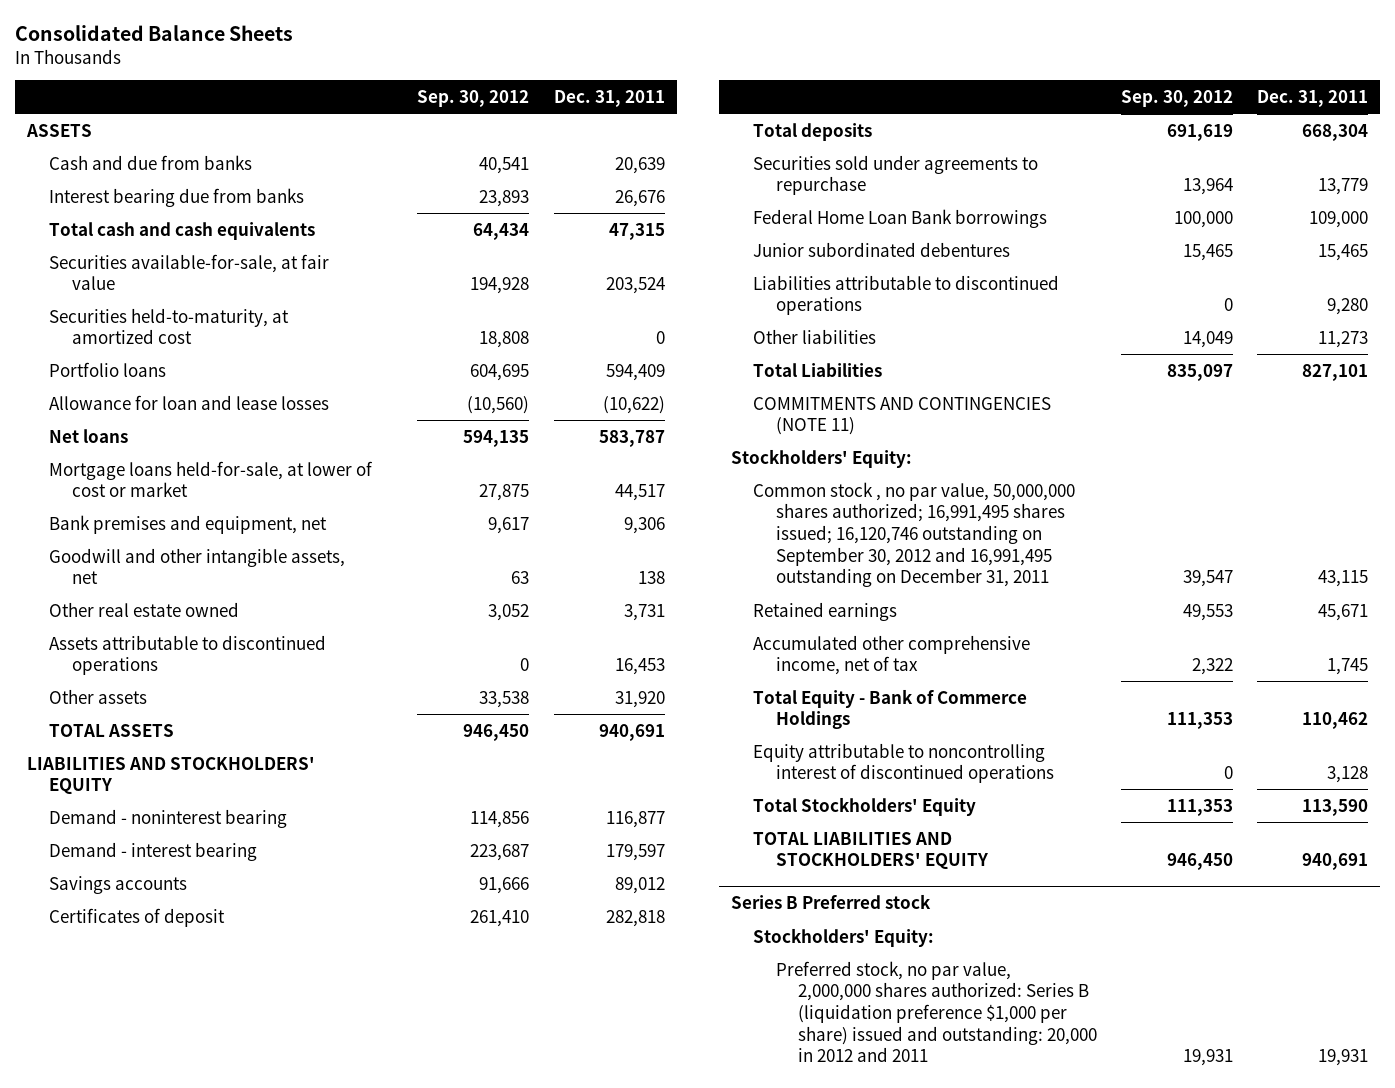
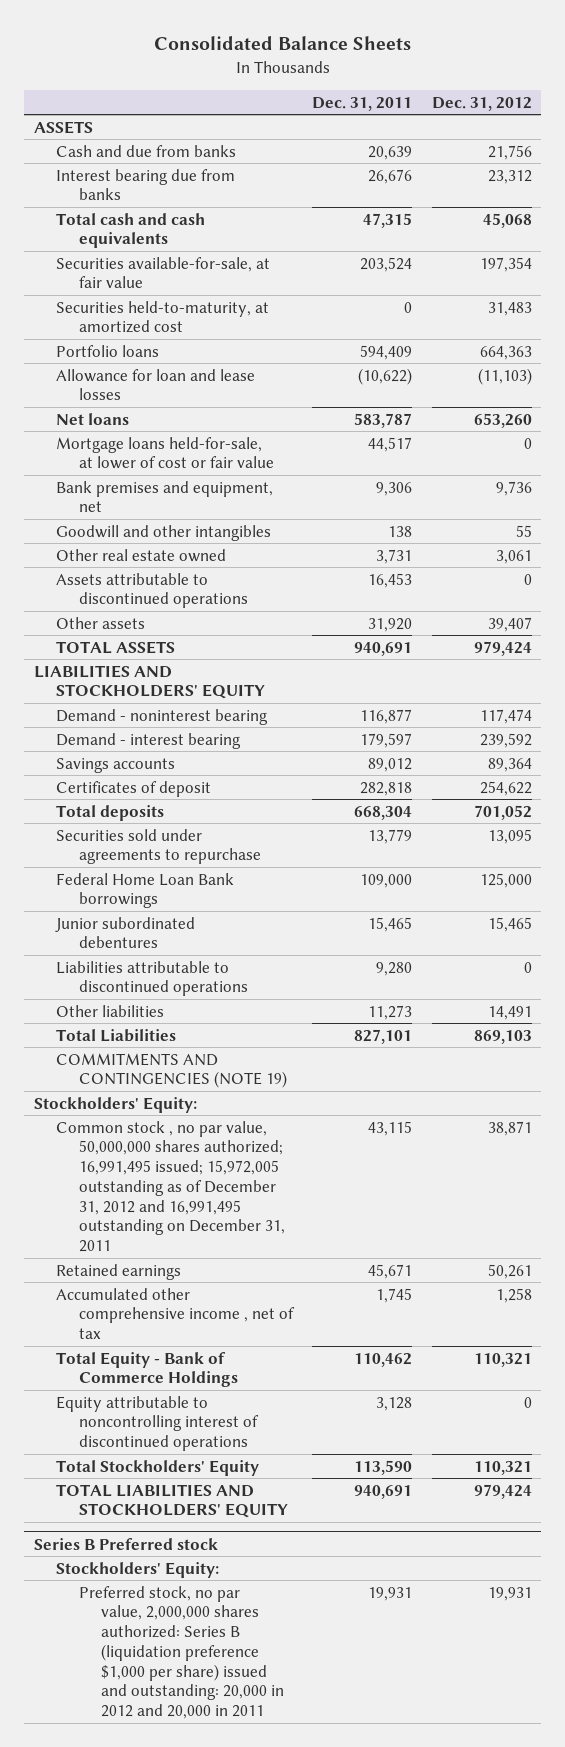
- | Sep. 30, 2012 | Dec. 31, 2011
+ | Dec. 31, 2011 | Dec. 31, 2012
- Mortgage loans held-for-sale, at lower of cost or market | 27,875 | 44,517
+ Mortgage loans held-for-sale, at lower of cost or fair value | 44,517 | 0
- Goodwill and other intangible assets, net | 63 | 138
+ Goodwill and other intangibles | 138 | 55
- COMMITMENTS AND CONTINGENCIES (NOTE 11)
+ COMMITMENTS AND CONTINGENCIES (NOTE 19)
- Common stock , no par value, 50,000,000 shares authorized; 16,991,495 shares issued; 16,120,746 outstanding on September 30, 2012 and 16,991,495 outstanding on December 31, 2011 | 39,547 | 43,115
+ Common stock , no par value, 50,000,000 shares authorized; 16,991,495 issued; 15,972,005 outstanding as of December 31, 2012 and 16,991,495 outstanding on December 31, 2011 | 43,115 | 38,871
- Accumulated other comprehensive income, net of tax | 2,322 | 1,745
+ Accumulated other comprehensive income , net of tax | 1,745 | 1,258
@ Series B Preferred stock
- Preferred stock, no par value, 2,000,000 shares authorized: Series B (liquidation preference $1,000 per share) issued and outstanding: 20,000 in 2012 and 2011 | 19,931 | 19,931
+ Preferred stock, no par value, 2,000,000 shares authorized: Series B (liquidation preference $1,000 per share) issued and outstanding: 20,000 in 2012 and 20,000 in 2011 | 19,931 | 19,931

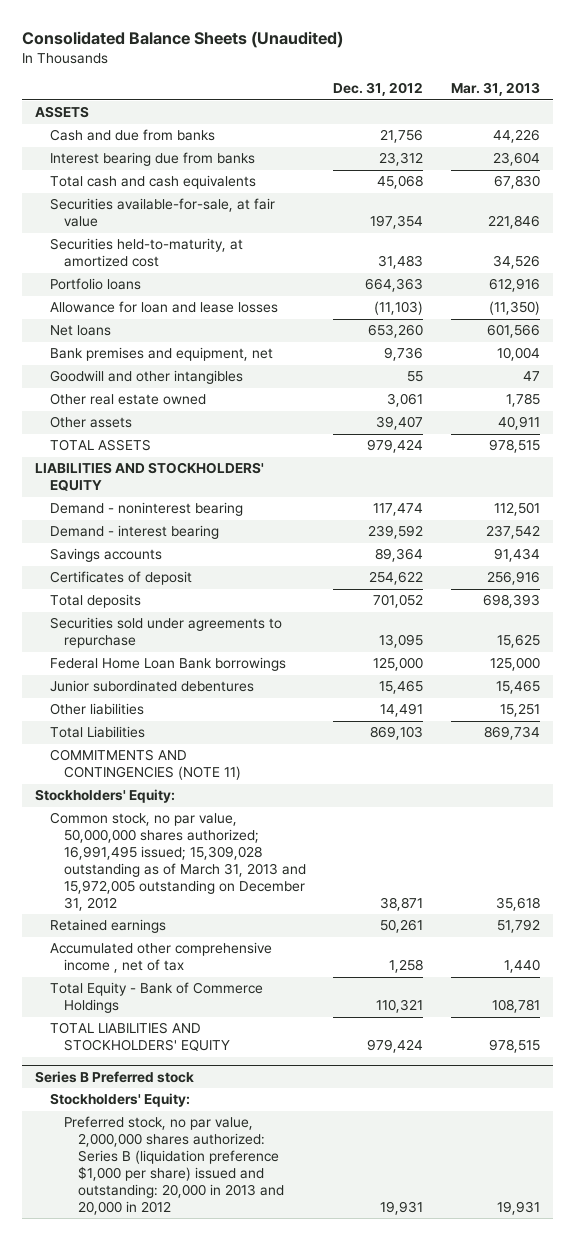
- Consolidated Balance Sheets
+ Consolidated Balance Sheets (Unaudited)
- | Dec. 31, 2011 | Dec. 31, 2012
+ | Dec. 31, 2012 | Mar. 31, 2013
- Mortgage loans held-for-sale, at lower of cost or fair value | 44,517 | 0
- Assets attributable to discontinued operations | 16,453 | 0
- Liabilities attributable to discontinued operations | 9,280 | 0
- COMMITMENTS AND CONTINGENCIES (NOTE 19)
+ COMMITMENTS AND CONTINGENCIES (NOTE 11)
- Common stock , no par value, 50,000,000 shares authorized; 16,991,495 issued; 15,972,005 outstanding as of December 31, 2012 and 16,991,495 outstanding on December 31, 2011 | 43,115 | 38,871
+ Common stock, no par value, 50,000,000 shares authorized; 16,991,495 issued; 15,309,028 outstanding as of March 31, 2013 and 15,972,005 outstanding on December 31, 2012 | 38,871 | 35,618
- Equity attributable to noncontrolling interest of discontinued operations | 3,128 | 0
- Total Stockholders' Equity | 113,590 | 110,321
@ Series B Preferred stock
- Preferred stock, no par value, 2,000,000 shares authorized: Series B (liquidation preference $1,000 per share) issued and outstanding: 20,000 in 2012 and 20,000 in 2011 | 19,931 | 19,931
+ Preferred stock, no par value, 2,000,000 shares authorized: Series B (liquidation preference $1,000 per share) issued and outstanding: 20,000 in 2013 and 20,000 in 2012 | 19,931 | 19,931

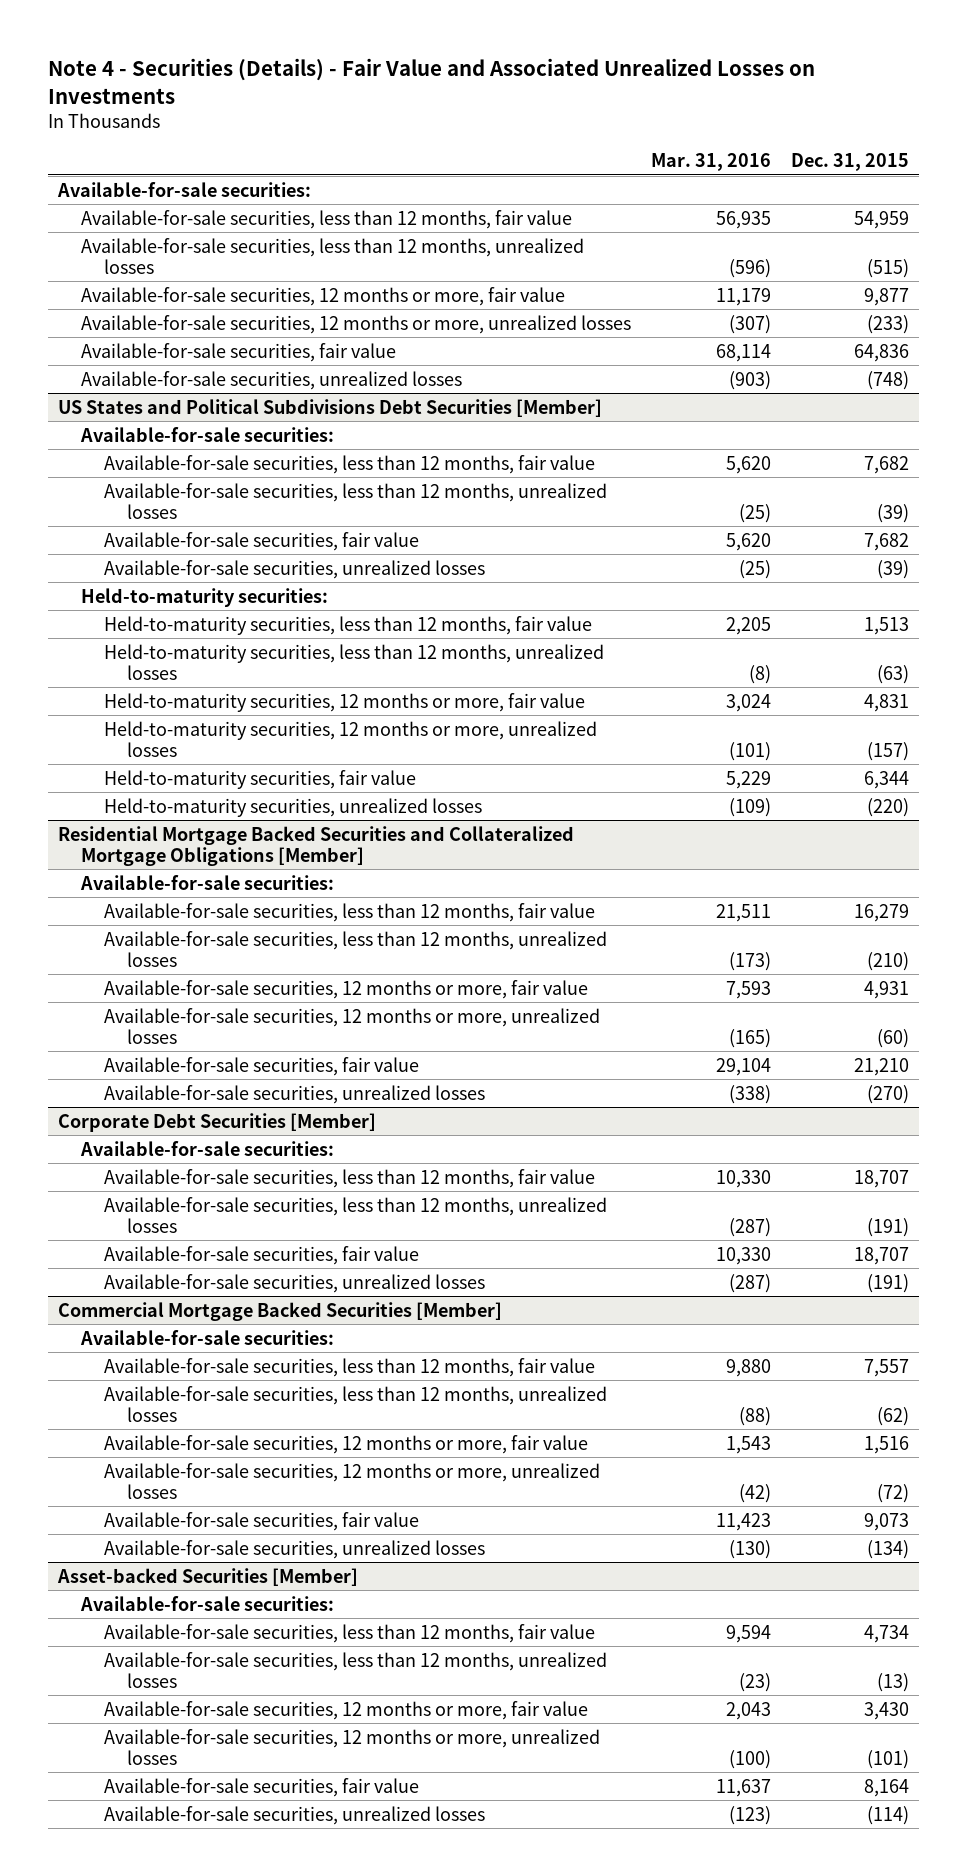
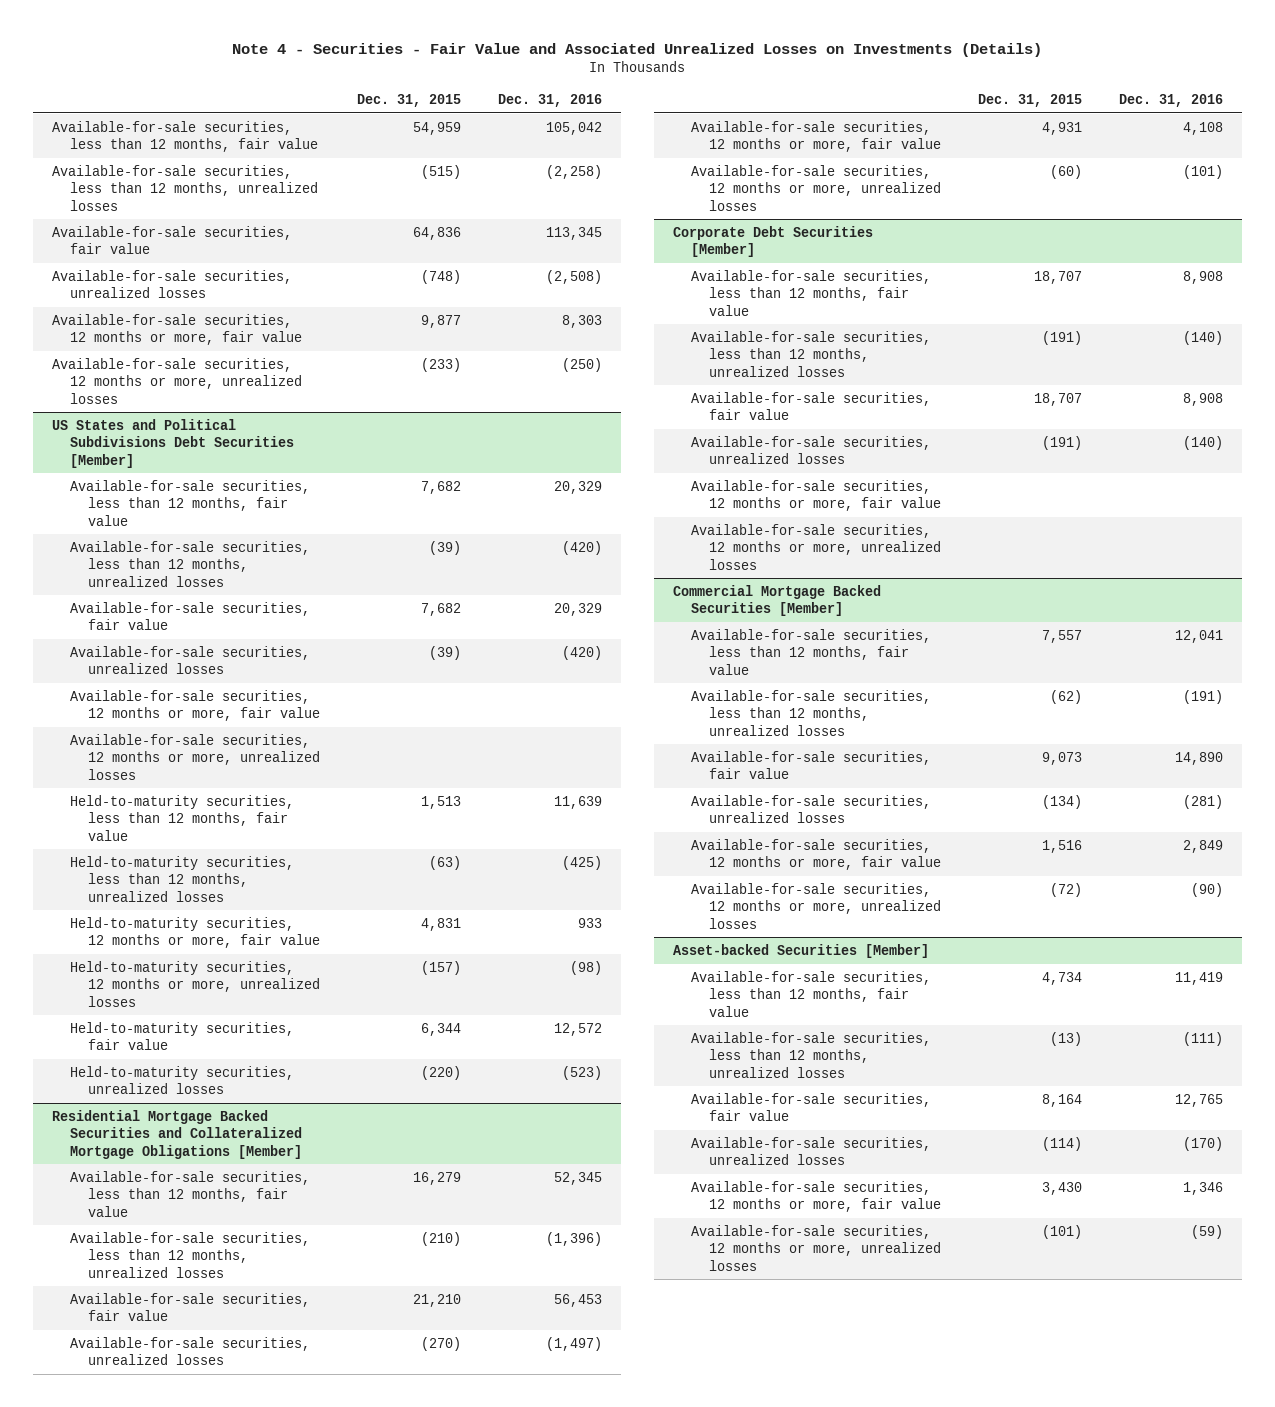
- Note 4 - Securities (Details) - Fair Value and Associated Unrealized Losses on Investments
+ Note 4 - Securities - Fair Value and Associated Unrealized Losses on Investments (Details)
- | Mar. 31, 2016 | Dec. 31, 2015
+ | Dec. 31, 2015 | Dec. 31, 2016
- Available-for-sale securities:
moved down: Available-for-sale securities, 12 months or more, fair value | 9,877 | 8,303
moved down: Available-for-sale securities, 12 months or more, unrealized losses | (233) | (250)
@ US States and Political Subdivisions Debt Securities [Member]
- Available-for-sale securities:
- Held-to-maturity securities:
+ Available-for-sale securities, 12 months or more, fair value
+ Available-for-sale securities, 12 months or more, unrealized losses
@ Residential Mortgage Backed Securities and Collateralized Mortgage Obligations [Member]
- Available-for-sale securities:
moved down: Available-for-sale securities, 12 months or more, fair value | 4,931 | 4,108
moved down: Available-for-sale securities, 12 months or more, unrealized losses | (60) | (101)
@ Corporate Debt Securities [Member]
- Available-for-sale securities:
+ Available-for-sale securities, 12 months or more, fair value
+ Available-for-sale securities, 12 months or more, unrealized losses
@ Commercial Mortgage Backed Securities [Member]
- Available-for-sale securities:
moved down: Available-for-sale securities, 12 months or more, fair value | 1,516 | 2,849
moved down: Available-for-sale securities, 12 months or more, unrealized losses | (72) | (90)
@ Asset-backed Securities [Member]
- Available-for-sale securities:
moved down: Available-for-sale securities, 12 months or more, fair value | 3,430 | 1,346
moved down: Available-for-sale securities, 12 months or more, unrealized losses | (101) | (59)

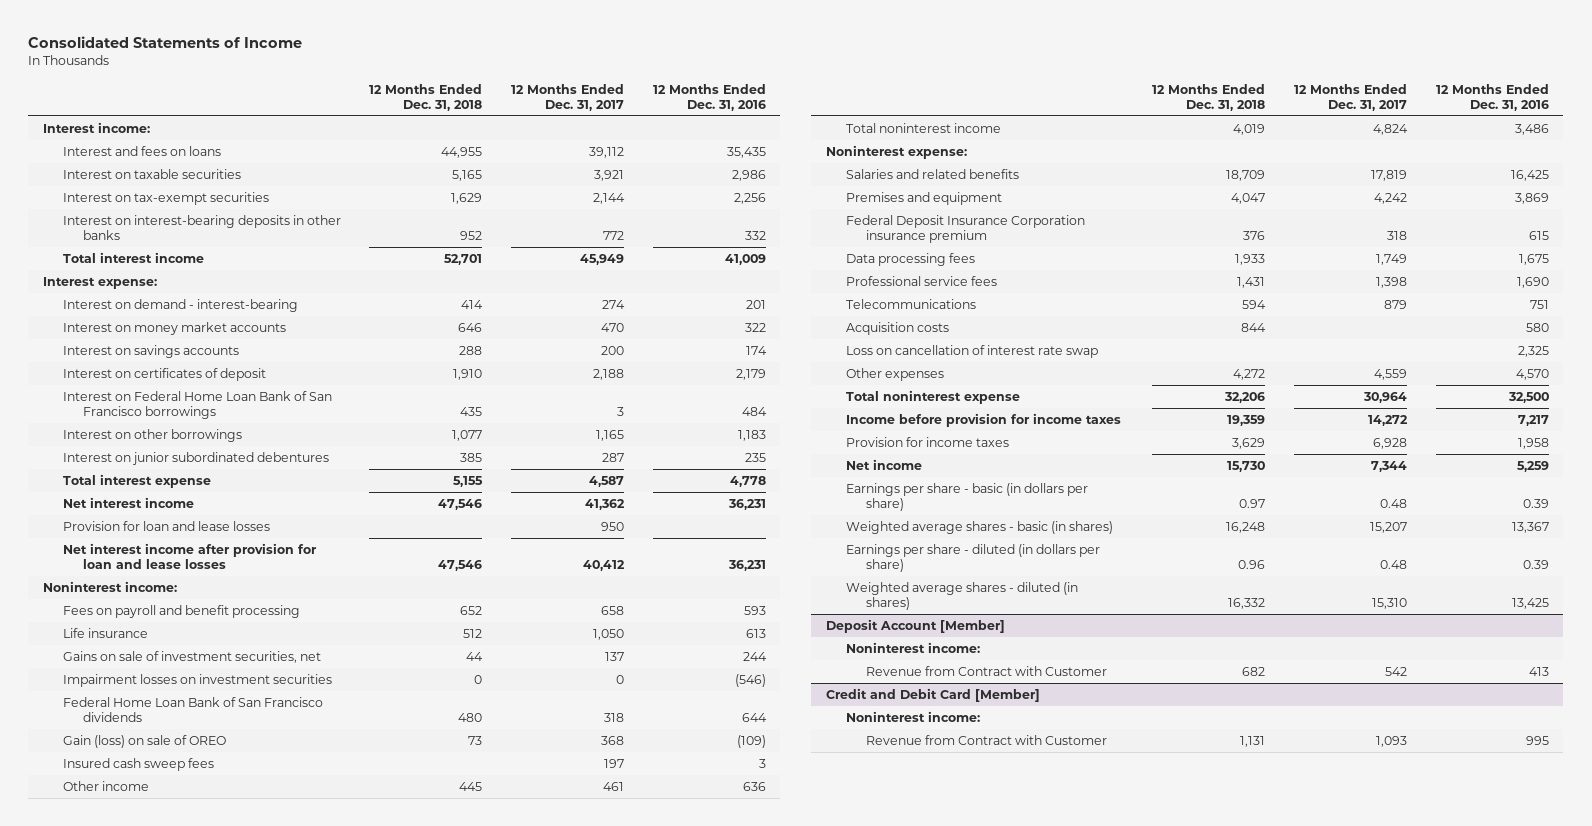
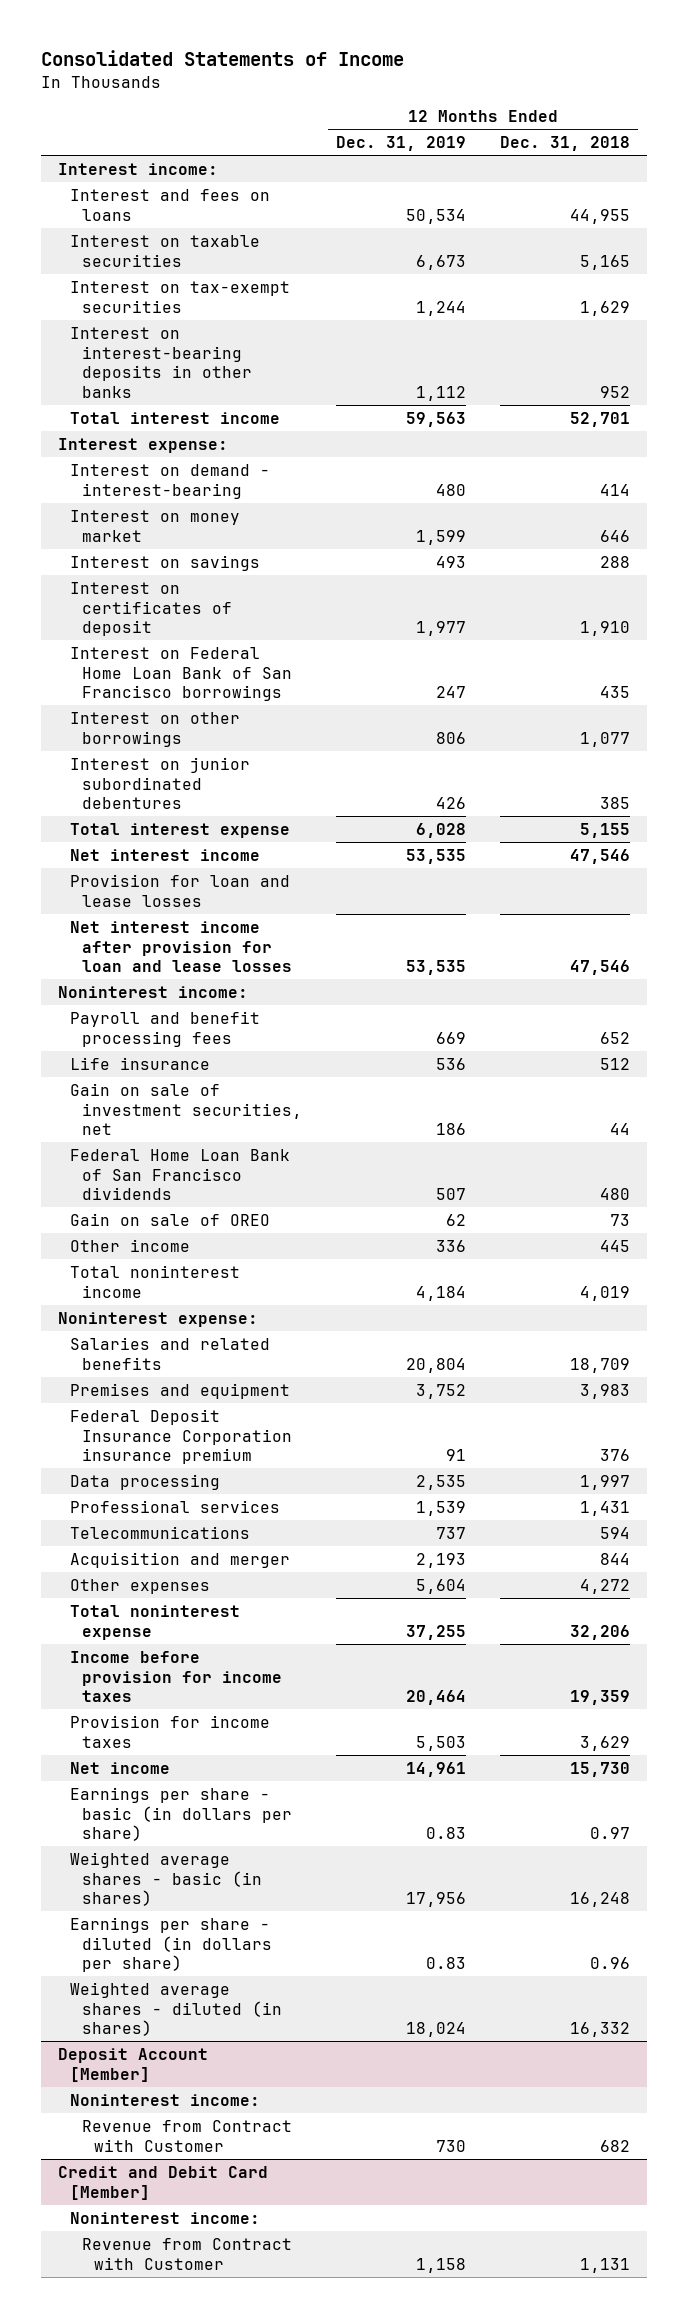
- | 12 Months Ended Dec. 31, 2018 | 12 Months Ended Dec. 31, 2017 | 12 Months Ended Dec. 31, 2016
+ | 12 Months Ended Dec. 31, 2019 | 12 Months Ended Dec. 31, 2018
- Interest on money market accounts | 646 | 470 | 322
- Interest on savings accounts | 288 | 200 | 174
+ Interest on money market | 1,599 | 646
+ Interest on savings | 493 | 288
- Fees on payroll and benefit processing | 652 | 658 | 593
+ Payroll and benefit processing fees | 669 | 652
- Gains on sale of investment securities, net | 44 | 137 | 244
- Impairment losses on investment securities | 0 | 0 | (546)
+ Gain on sale of investment securities, net | 186 | 44
- Gain (loss) on sale of OREO | 73 | 368 | (109)
- Insured cash sweep fees | | 197 | 3
+ Gain on sale of OREO | 62 | 73
- Premises and equipment | 4,047 | 4,242 | 3,869
+ Premises and equipment | 3,752 | 3,983
- Data processing fees | 1,933 | 1,749 | 1,675
- Professional service fees | 1,431 | 1,398 | 1,690
+ Data processing | 2,535 | 1,997
+ Professional services | 1,539 | 1,431
- Acquisition costs | 844 | | 580
- Loss on cancellation of interest rate swap | | | 2,325
+ Acquisition and merger | 2,193 | 844

